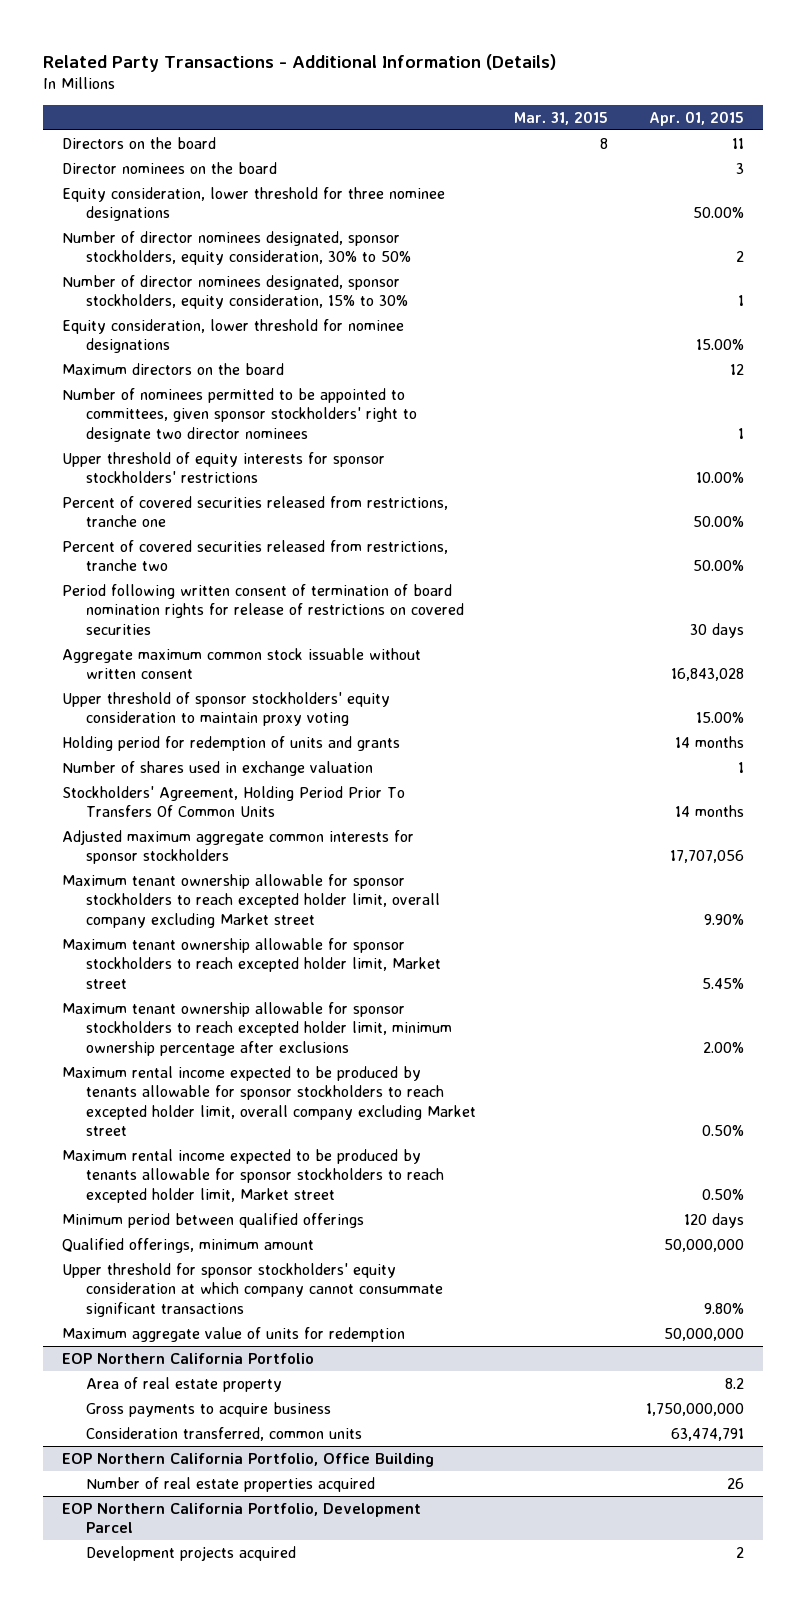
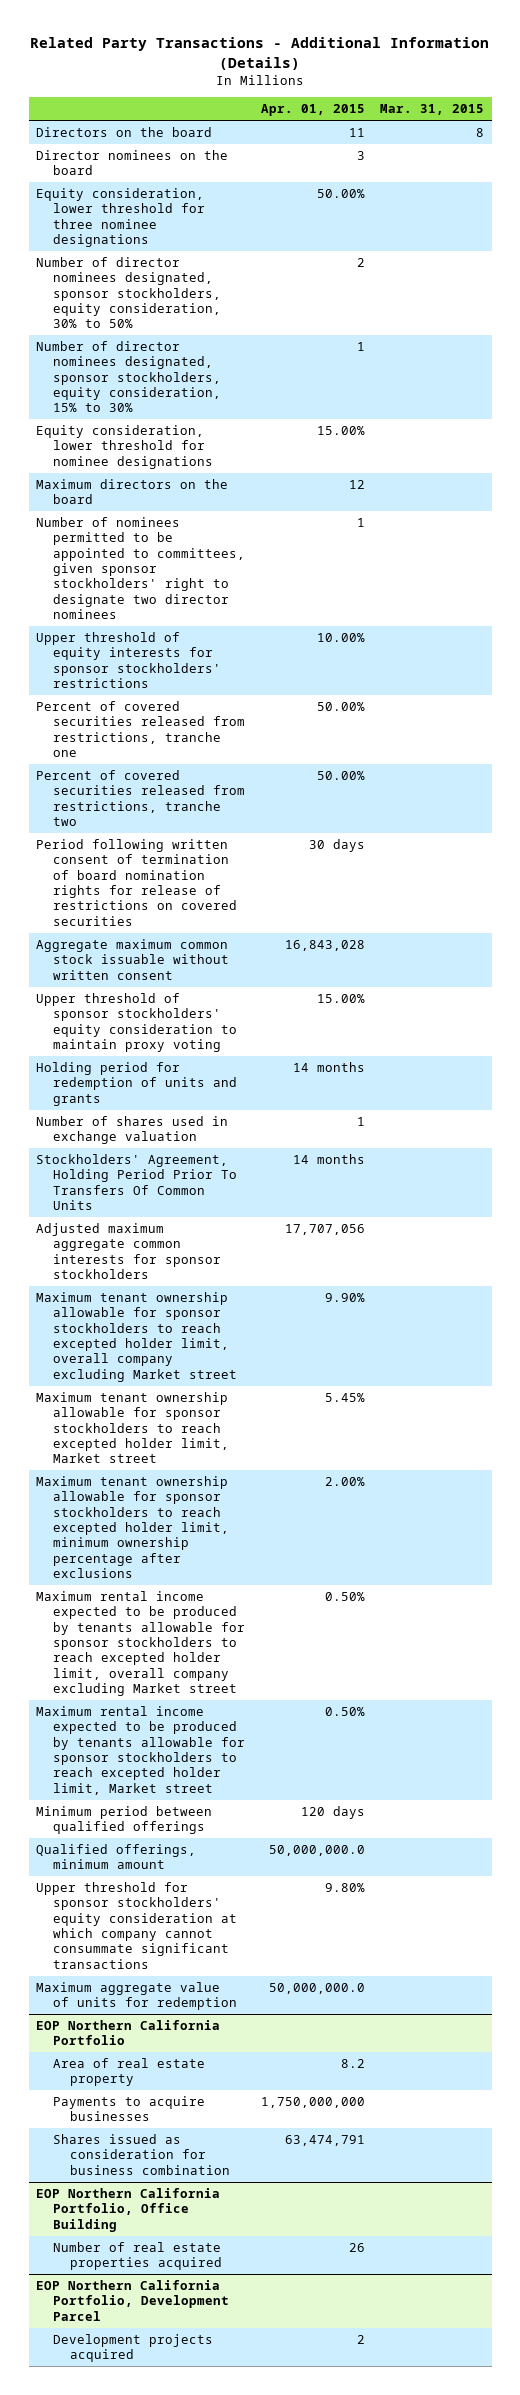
- | Mar. 31, 2015 | Apr. 01, 2015
+ | Apr. 01, 2015 | Mar. 31, 2015
- Qualified offerings, minimum amount | | 50,000,000
+ Qualified offerings, minimum amount | 50,000,000.0 |
- Maximum aggregate value of units for redemption | | 50,000,000
+ Maximum aggregate value of units for redemption | 50,000,000.0 |
@ EOP Northern California Portfolio
- Gross payments to acquire business | | 1,750,000,000
- Consideration transferred, common units | | 63,474,791
+ Payments to acquire businesses | 1,750,000,000 |
+ Shares issued as consideration for business combination | 63,474,791 |

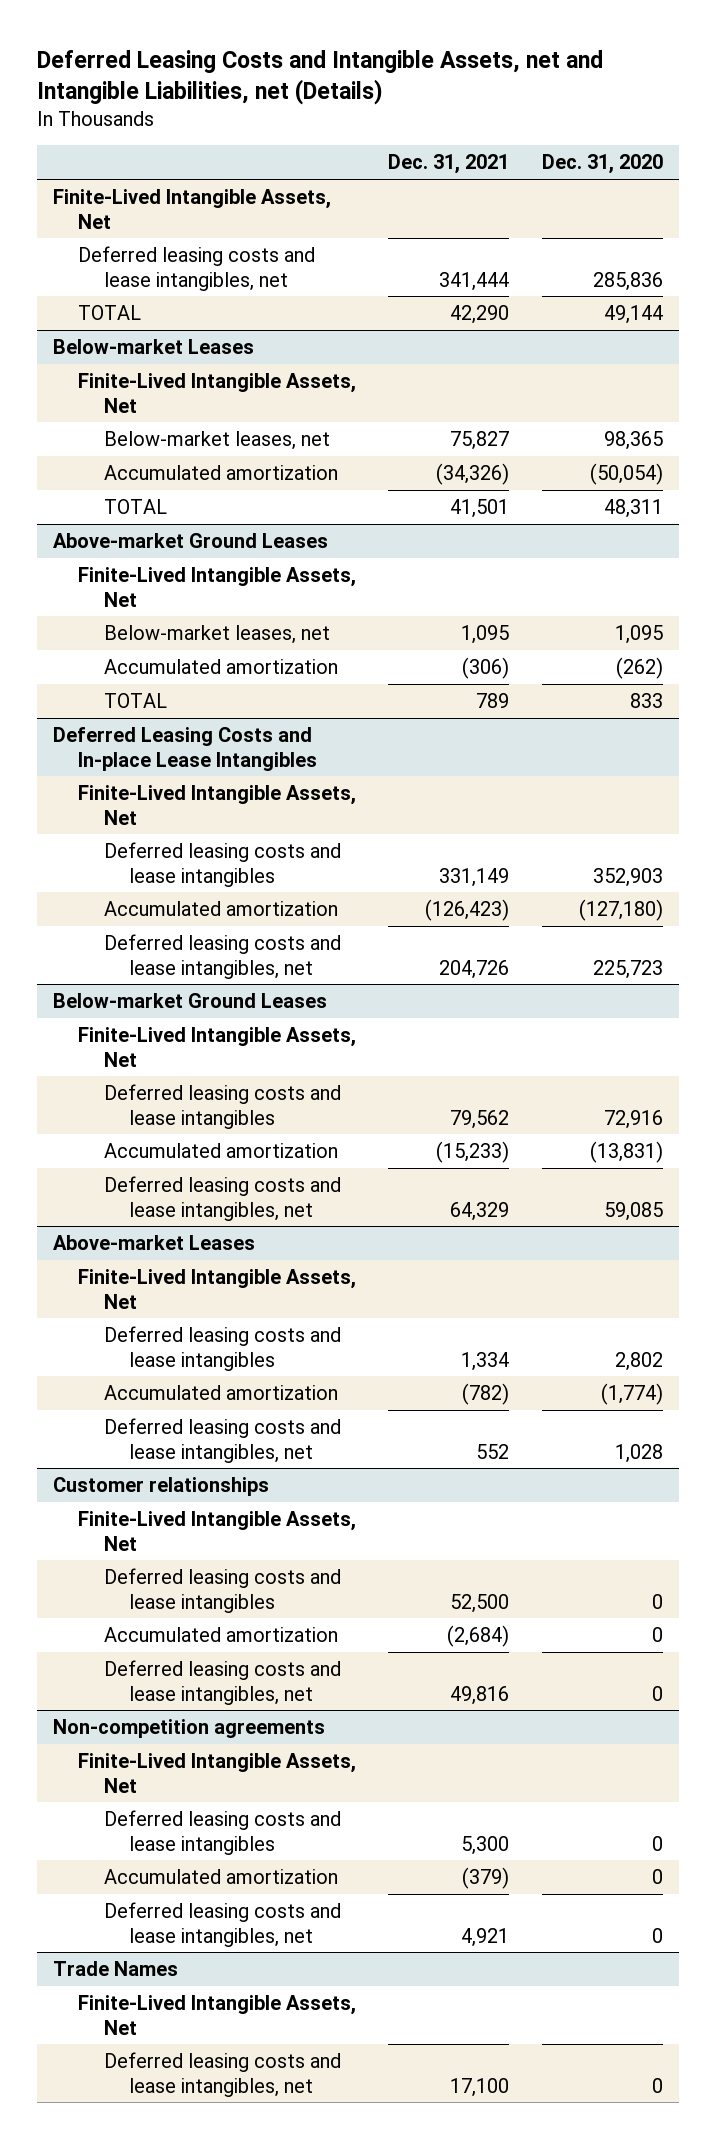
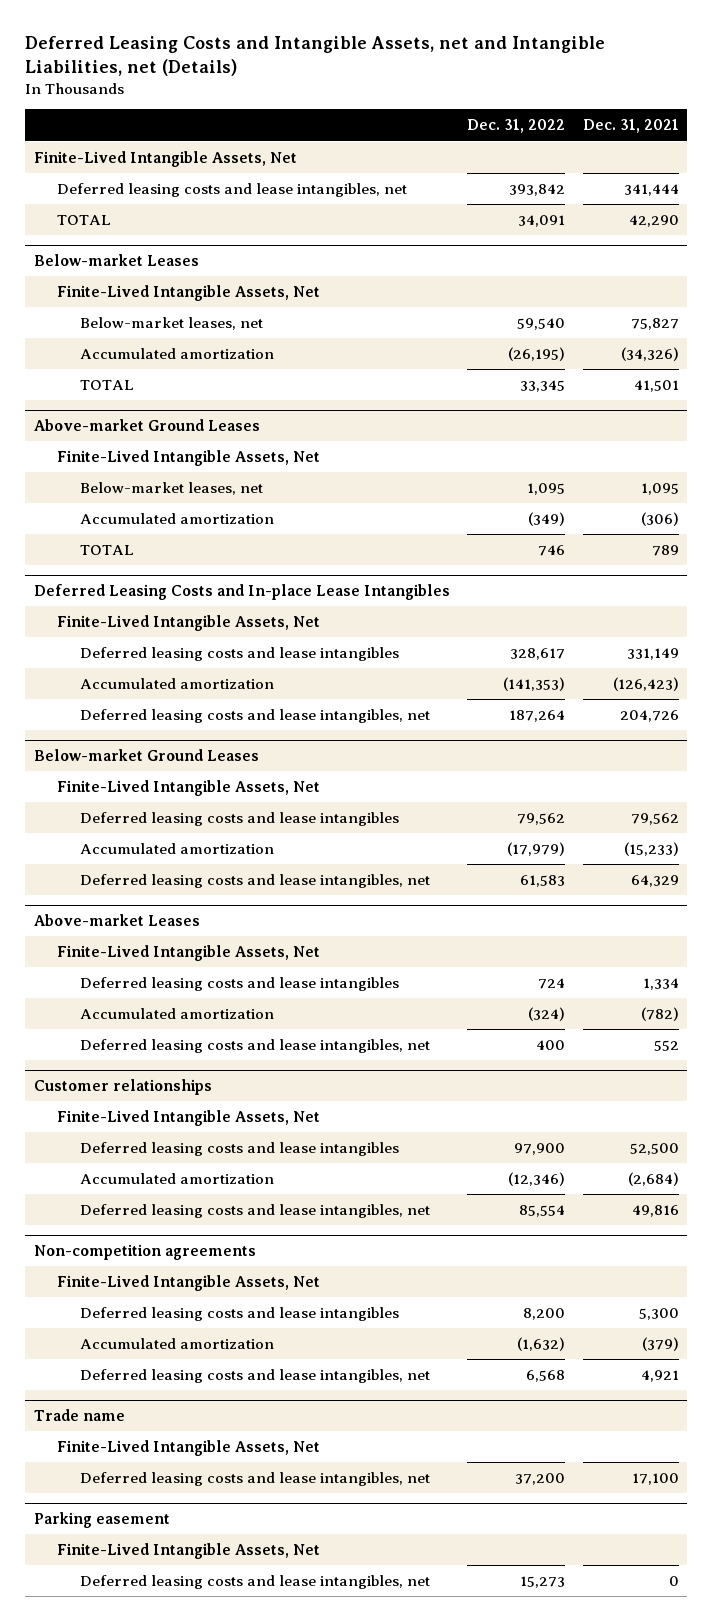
- | Dec. 31, 2021 | Dec. 31, 2020
+ | Dec. 31, 2022 | Dec. 31, 2021
- Trade Names
+ Trade name
+ Parking easement
+ Finite-Lived Intangible Assets, Net
+ Deferred leasing costs and lease intangibles, net | 15,273 | 0

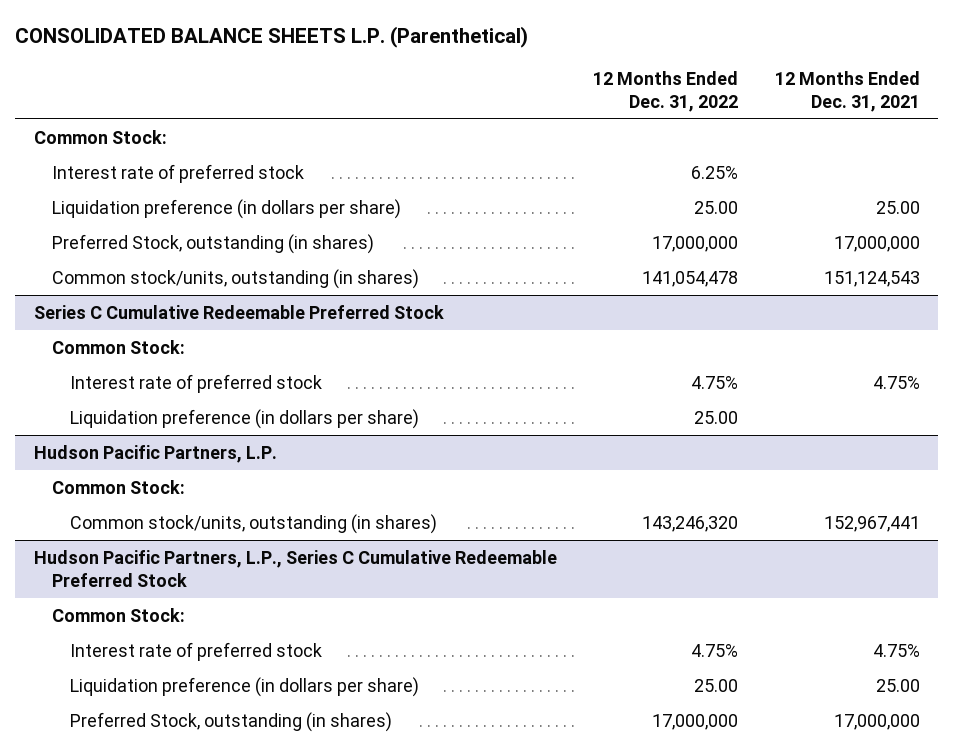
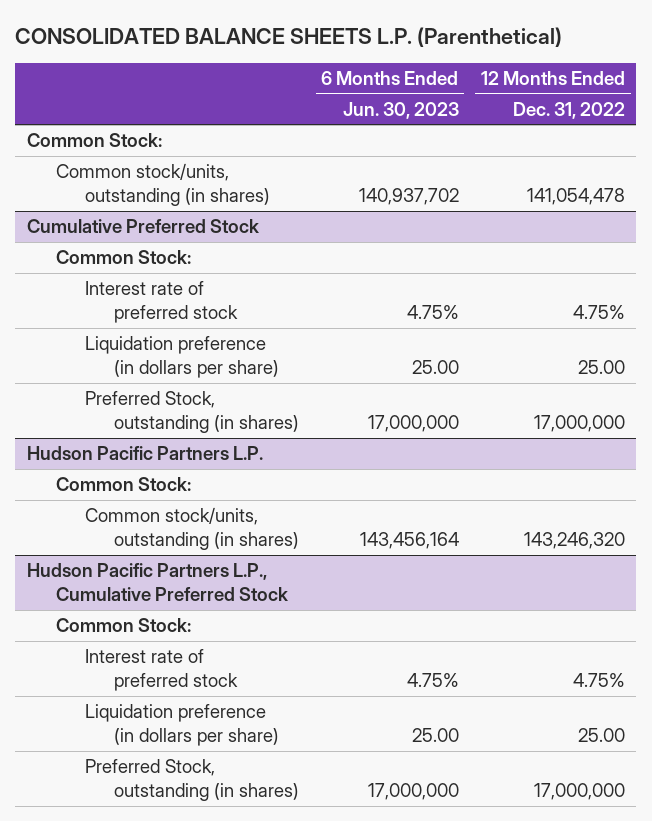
- | 12 Months Ended Dec. 31, 2022 | 12 Months Ended Dec. 31, 2021
+ | 6 Months Ended Jun. 30, 2023 | 12 Months Ended Dec. 31, 2022
- Interest rate of preferred stock | 6.25% |
- Liquidation preference (in dollars per share) | 25.00 | 25.00
- Preferred Stock, outstanding (in shares) | 17,000,000 | 17,000,000
- Series C Cumulative Redeemable Preferred Stock
+ Cumulative Preferred Stock
- Hudson Pacific Partners, L.P.
+ Preferred Stock, outstanding (in shares) | 17,000,000 | 17,000,000
+ Hudson Pacific Partners L.P.
- Hudson Pacific Partners, L.P., Series C Cumulative Redeemable Preferred Stock
+ Hudson Pacific Partners L.P., Cumulative Preferred Stock

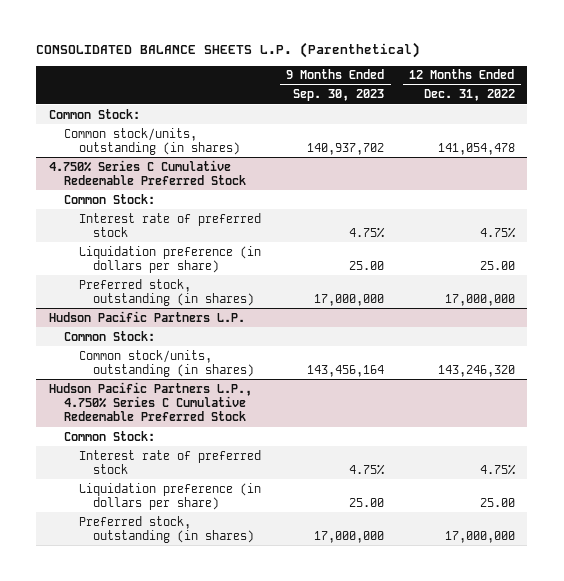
- | 6 Months Ended Jun. 30, 2023 | 12 Months Ended Dec. 31, 2022
+ | 9 Months Ended Sep. 30, 2023 | 12 Months Ended Dec. 31, 2022
- Cumulative Preferred Stock
+ 4.750% Series C Cumulative Redeemable Preferred Stock
- Preferred Stock, outstanding (in shares) | 17,000,000 | 17,000,000
+ Preferred stock, outstanding (in shares) | 17,000,000 | 17,000,000
- Hudson Pacific Partners L.P., Cumulative Preferred Stock
+ Hudson Pacific Partners L.P., 4.750% Series C Cumulative Redeemable Preferred Stock
- Preferred Stock, outstanding (in shares) | 17,000,000 | 17,000,000
+ Preferred stock, outstanding (in shares) | 17,000,000 | 17,000,000

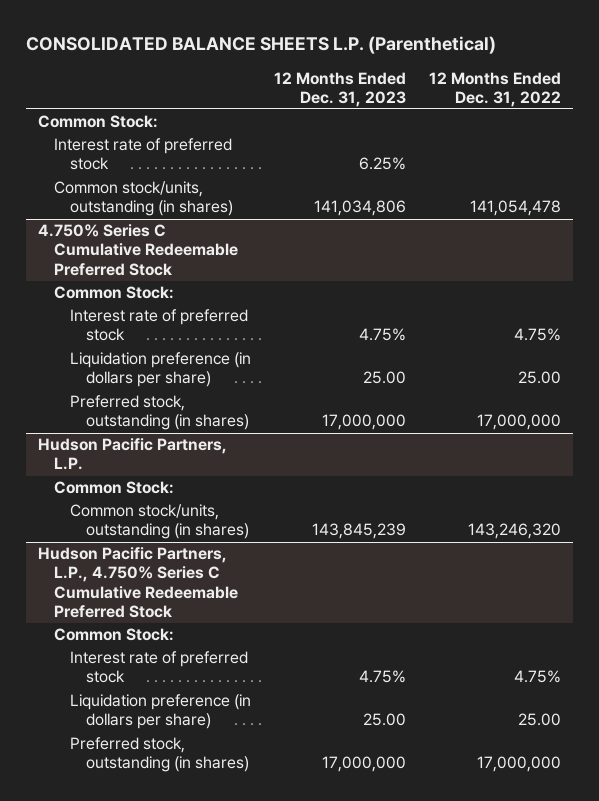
- | 9 Months Ended Sep. 30, 2023 | 12 Months Ended Dec. 31, 2022
+ | 12 Months Ended Dec. 31, 2023 | 12 Months Ended Dec. 31, 2022
+ Interest rate of preferred stock | 6.25% |
- Hudson Pacific Partners L.P.
+ Hudson Pacific Partners, L.P.
- Hudson Pacific Partners L.P., 4.750% Series C Cumulative Redeemable Preferred Stock
+ Hudson Pacific Partners, L.P., 4.750% Series C Cumulative Redeemable Preferred Stock

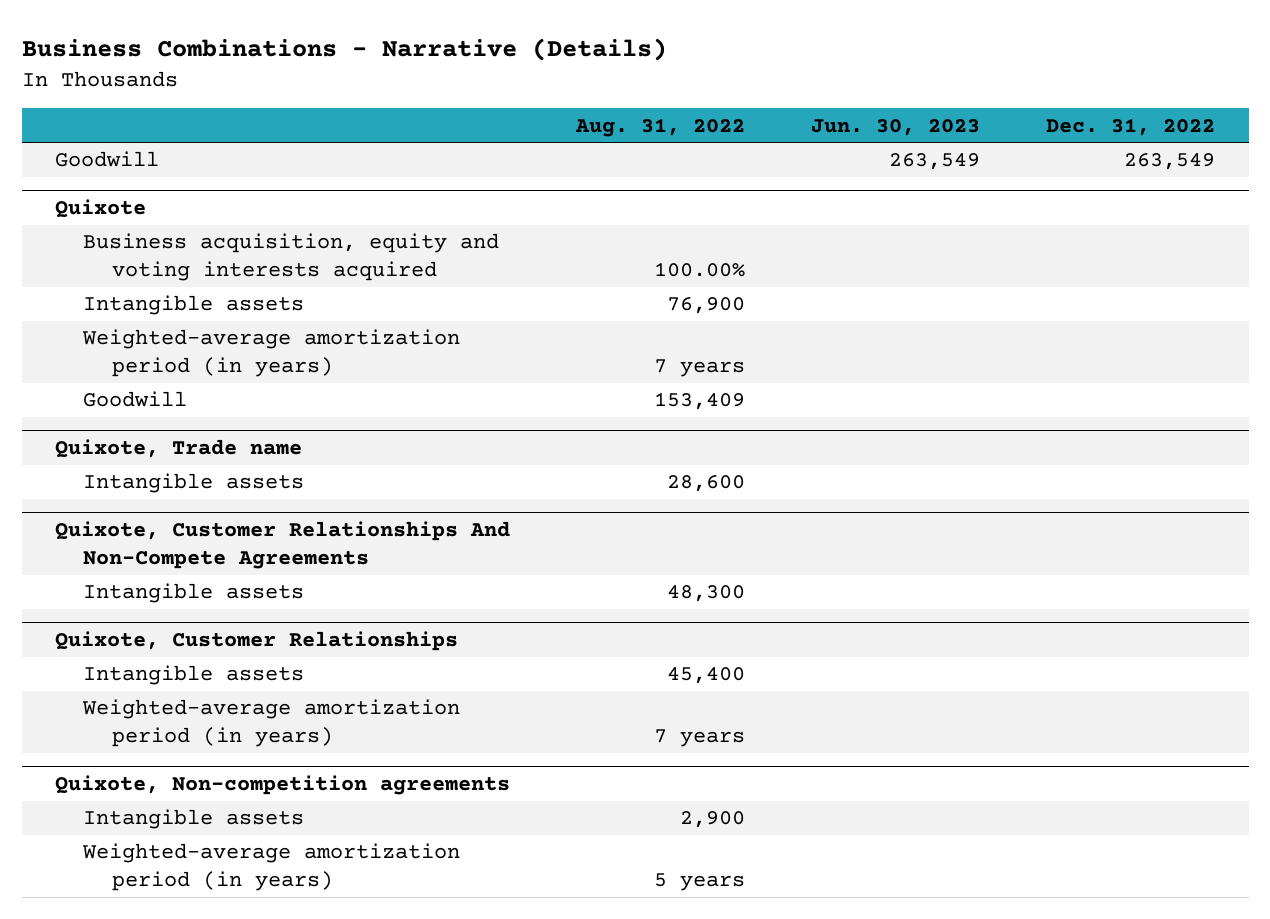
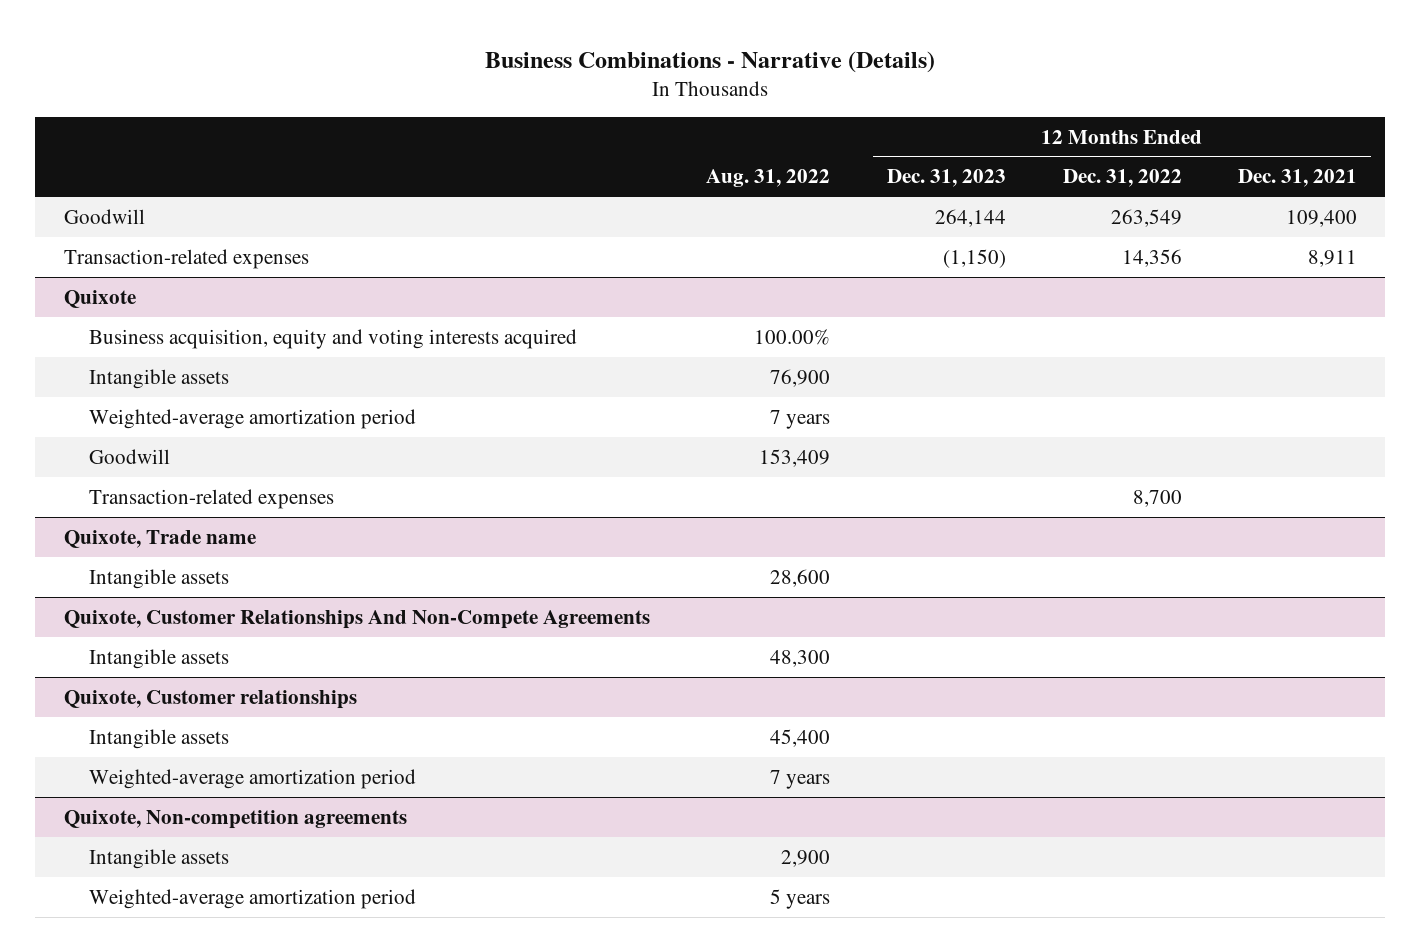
- | Aug. 31, 2022 | Jun. 30, 2023 | Dec. 31, 2022
+ | Aug. 31, 2022 | 12 Months Ended Dec. 31, 2023 | 12 Months Ended Dec. 31, 2022 | 12 Months Ended Dec. 31, 2021
+ Transaction-related expenses | | (1,150) | 14,356 | 8,911
@ Quixote
- Weighted-average amortization period (in years) | 7 years | |
+ Weighted-average amortization period | 7 years | | |
+ Transaction-related expenses | | | 8,700 |
- Quixote, Customer Relationships
+ Quixote, Customer relationships
- Weighted-average amortization period (in years) | 7 years | |
+ Weighted-average amortization period | 7 years | | |
@ Quixote, Non-competition agreements
- Weighted-average amortization period (in years) | 5 years | |
+ Weighted-average amortization period | 5 years | | |

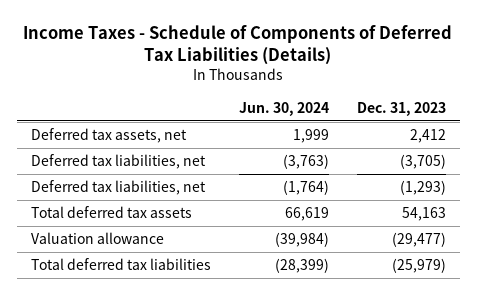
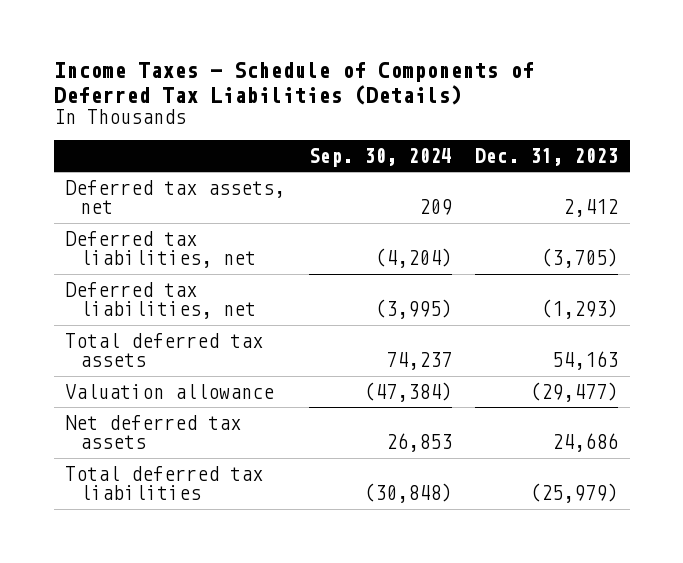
- | Jun. 30, 2024 | Dec. 31, 2023
+ | Sep. 30, 2024 | Dec. 31, 2023
+ Net deferred tax assets | 26,853 | 24,686

